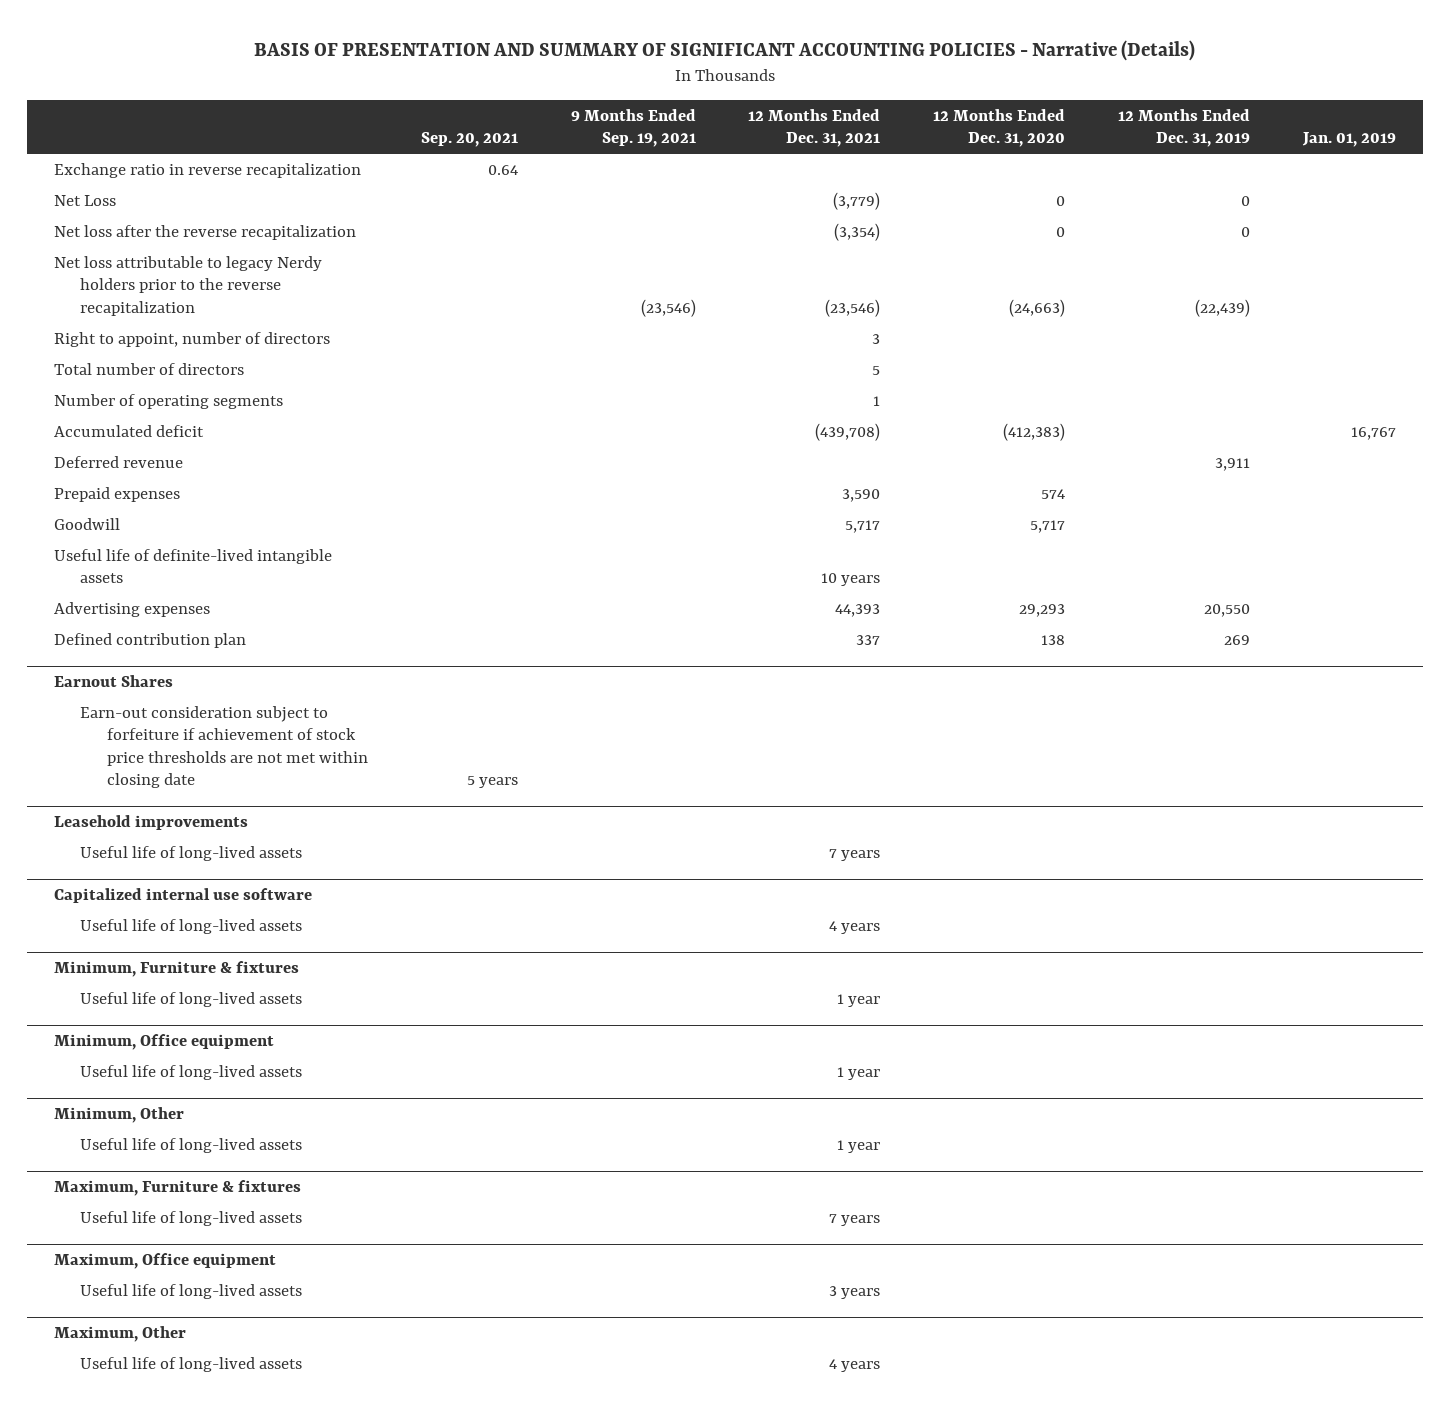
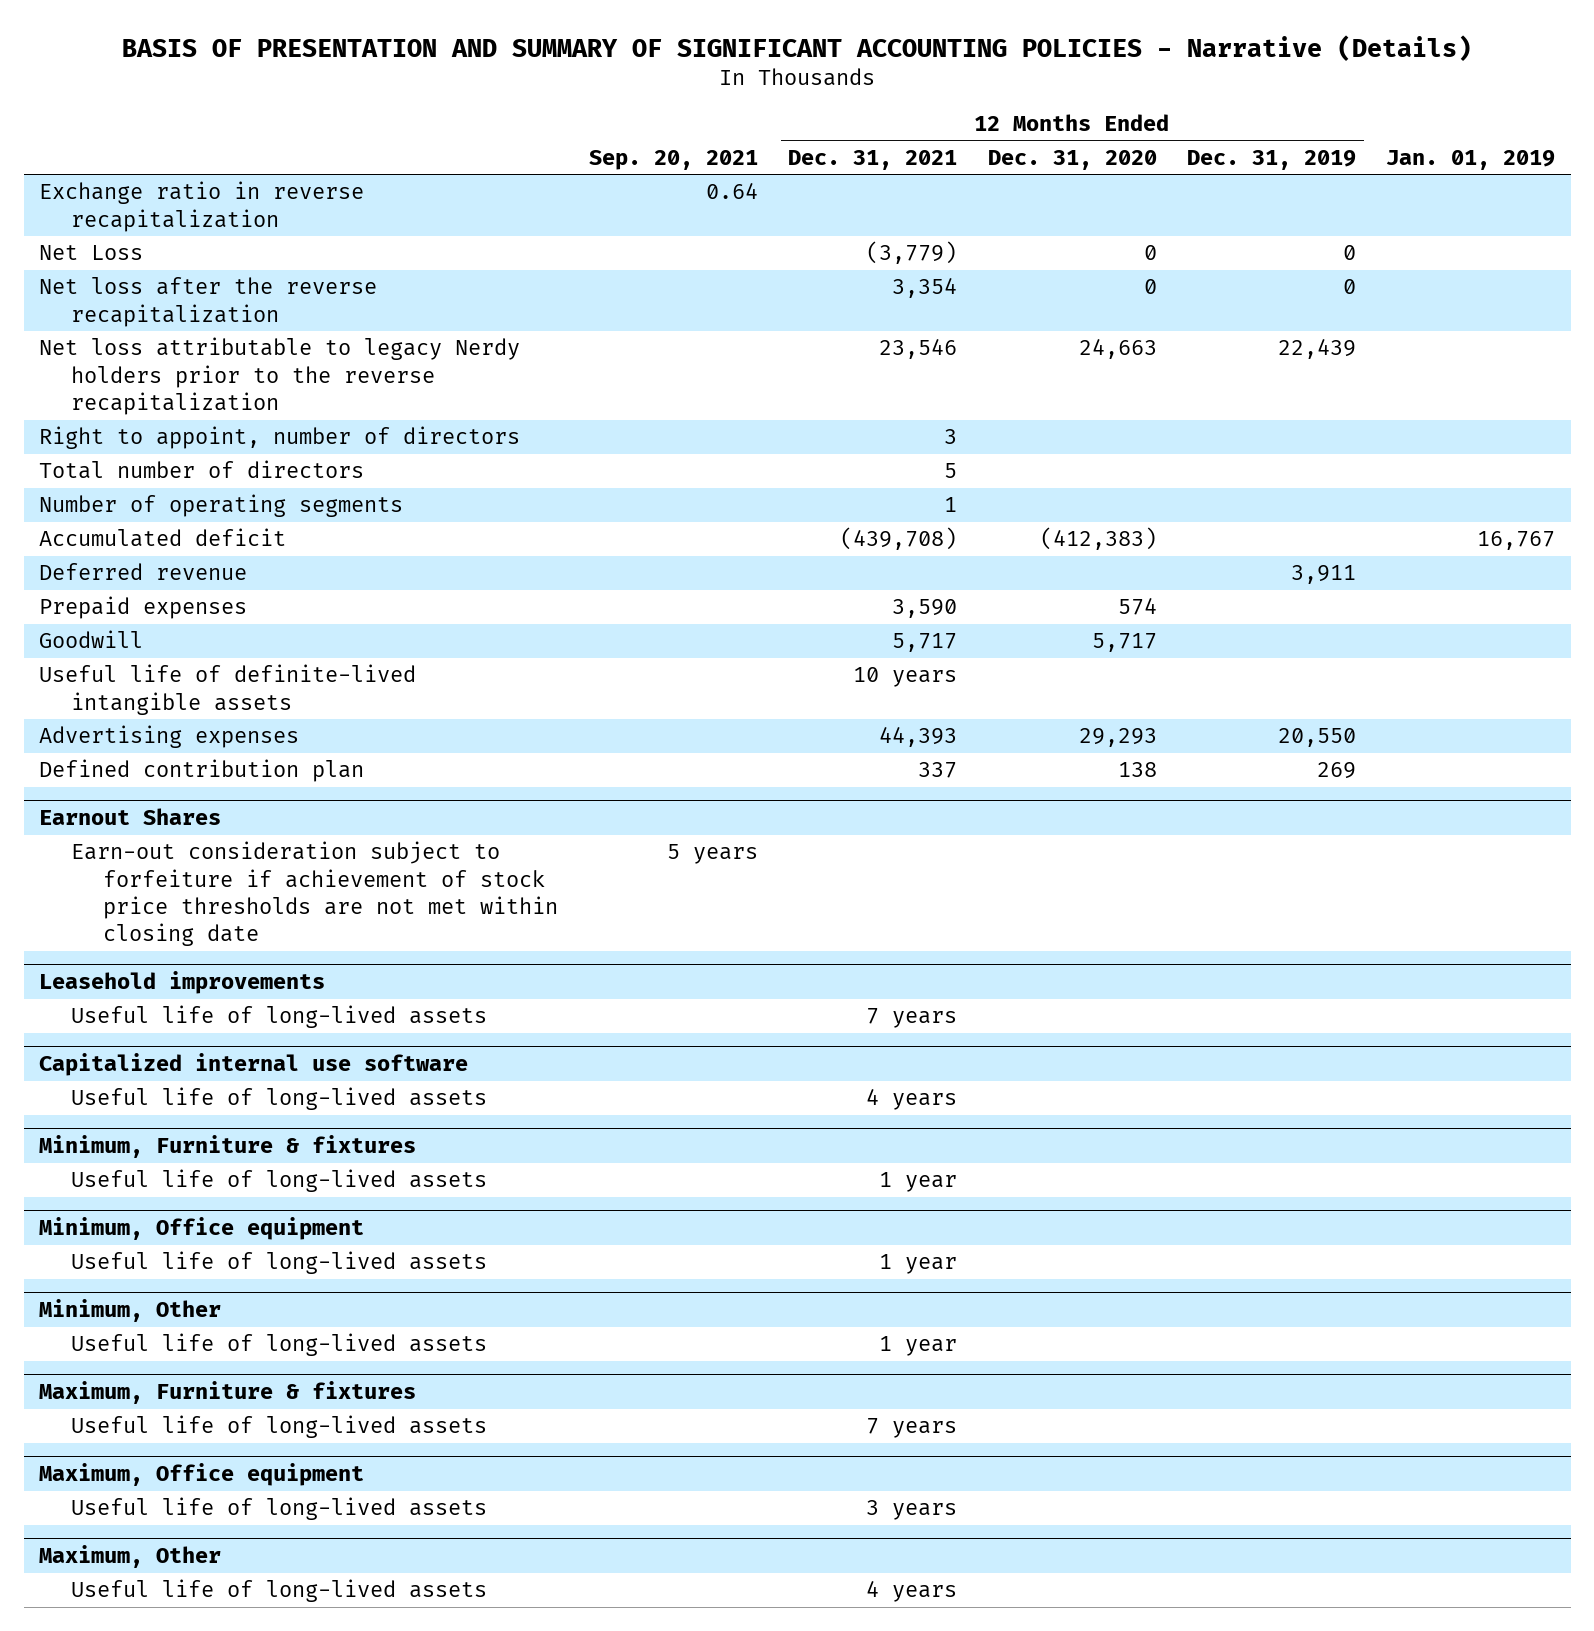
- | Sep. 20, 2021 | 9 Months Ended Sep. 19, 2021 | 12 Months Ended Dec. 31, 2021 | 12 Months Ended Dec. 31, 2020 | 12 Months Ended Dec. 31, 2019 | Jan. 01, 2019
+ | Sep. 20, 2021 | 12 Months Ended Dec. 31, 2021 | 12 Months Ended Dec. 31, 2020 | 12 Months Ended Dec. 31, 2019 | Jan. 01, 2019
- Net loss after the reverse recapitalization | | | (3,354) | 0 | 0 |
- Net loss attributable to legacy Nerdy holders prior to the reverse recapitalization | | (23,546) | (23,546) | (24,663) | (22,439) |
+ Net loss after the reverse recapitalization | | 3,354 | 0 | 0 |
+ Net loss attributable to legacy Nerdy holders prior to the reverse recapitalization | | 23,546 | 24,663 | 22,439 |

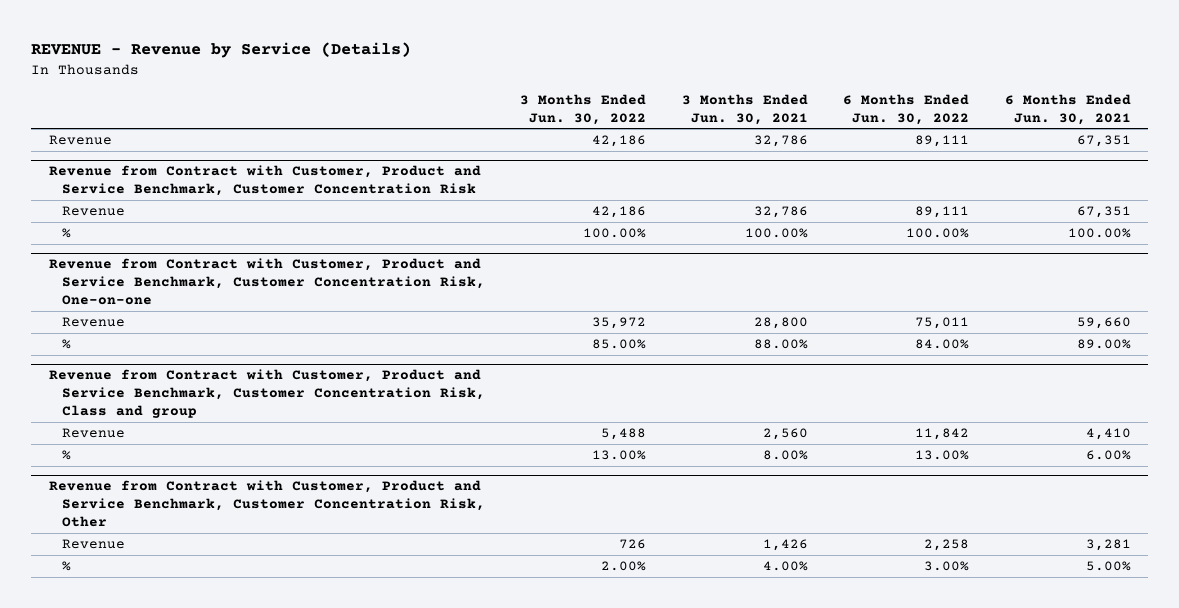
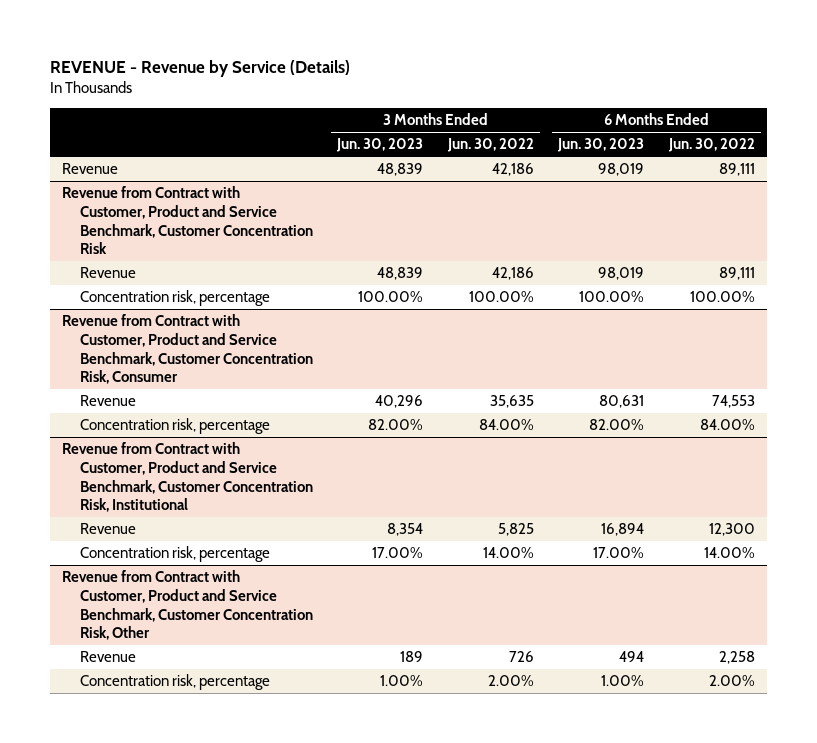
- | 3 Months Ended Jun. 30, 2022 | 3 Months Ended Jun. 30, 2021 | 6 Months Ended Jun. 30, 2022 | 6 Months Ended Jun. 30, 2021
+ | 3 Months Ended Jun. 30, 2023 | 3 Months Ended Jun. 30, 2022 | 6 Months Ended Jun. 30, 2023 | 6 Months Ended Jun. 30, 2022
@ Revenue from Contract with Customer, Product and Service Benchmark, Customer Concentration Risk
- % | 100.00% | 100.00% | 100.00% | 100.00%
- Revenue from Contract with Customer, Product and Service Benchmark, Customer Concentration Risk, One-on-one
- Revenue | 35,972 | 28,800 | 75,011 | 59,660
- % | 85.00% | 88.00% | 84.00% | 89.00%
- Revenue from Contract with Customer, Product and Service Benchmark, Customer Concentration Risk, Class and group
- Revenue | 5,488 | 2,560 | 11,842 | 4,410
- % | 13.00% | 8.00% | 13.00% | 6.00%
@ Revenue from Contract with Customer, Product and Service Benchmark, Customer Concentration Risk
+ Concentration risk, percentage | 100.00% | 100.00% | 100.00% | 100.00%
+ Revenue from Contract with Customer, Product and Service Benchmark, Customer Concentration Risk, Consumer
+ Revenue | 40,296 | 35,635 | 80,631 | 74,553
+ Concentration risk, percentage | 82.00% | 84.00% | 82.00% | 84.00%
+ Revenue from Contract with Customer, Product and Service Benchmark, Customer Concentration Risk, Institutional
+ Revenue | 8,354 | 5,825 | 16,894 | 12,300
+ Concentration risk, percentage | 17.00% | 14.00% | 17.00% | 14.00%
@ Revenue from Contract with Customer, Product and Service Benchmark, Customer Concentration Risk, Other
- % | 2.00% | 4.00% | 3.00% | 5.00%
+ Concentration risk, percentage | 1.00% | 2.00% | 1.00% | 2.00%

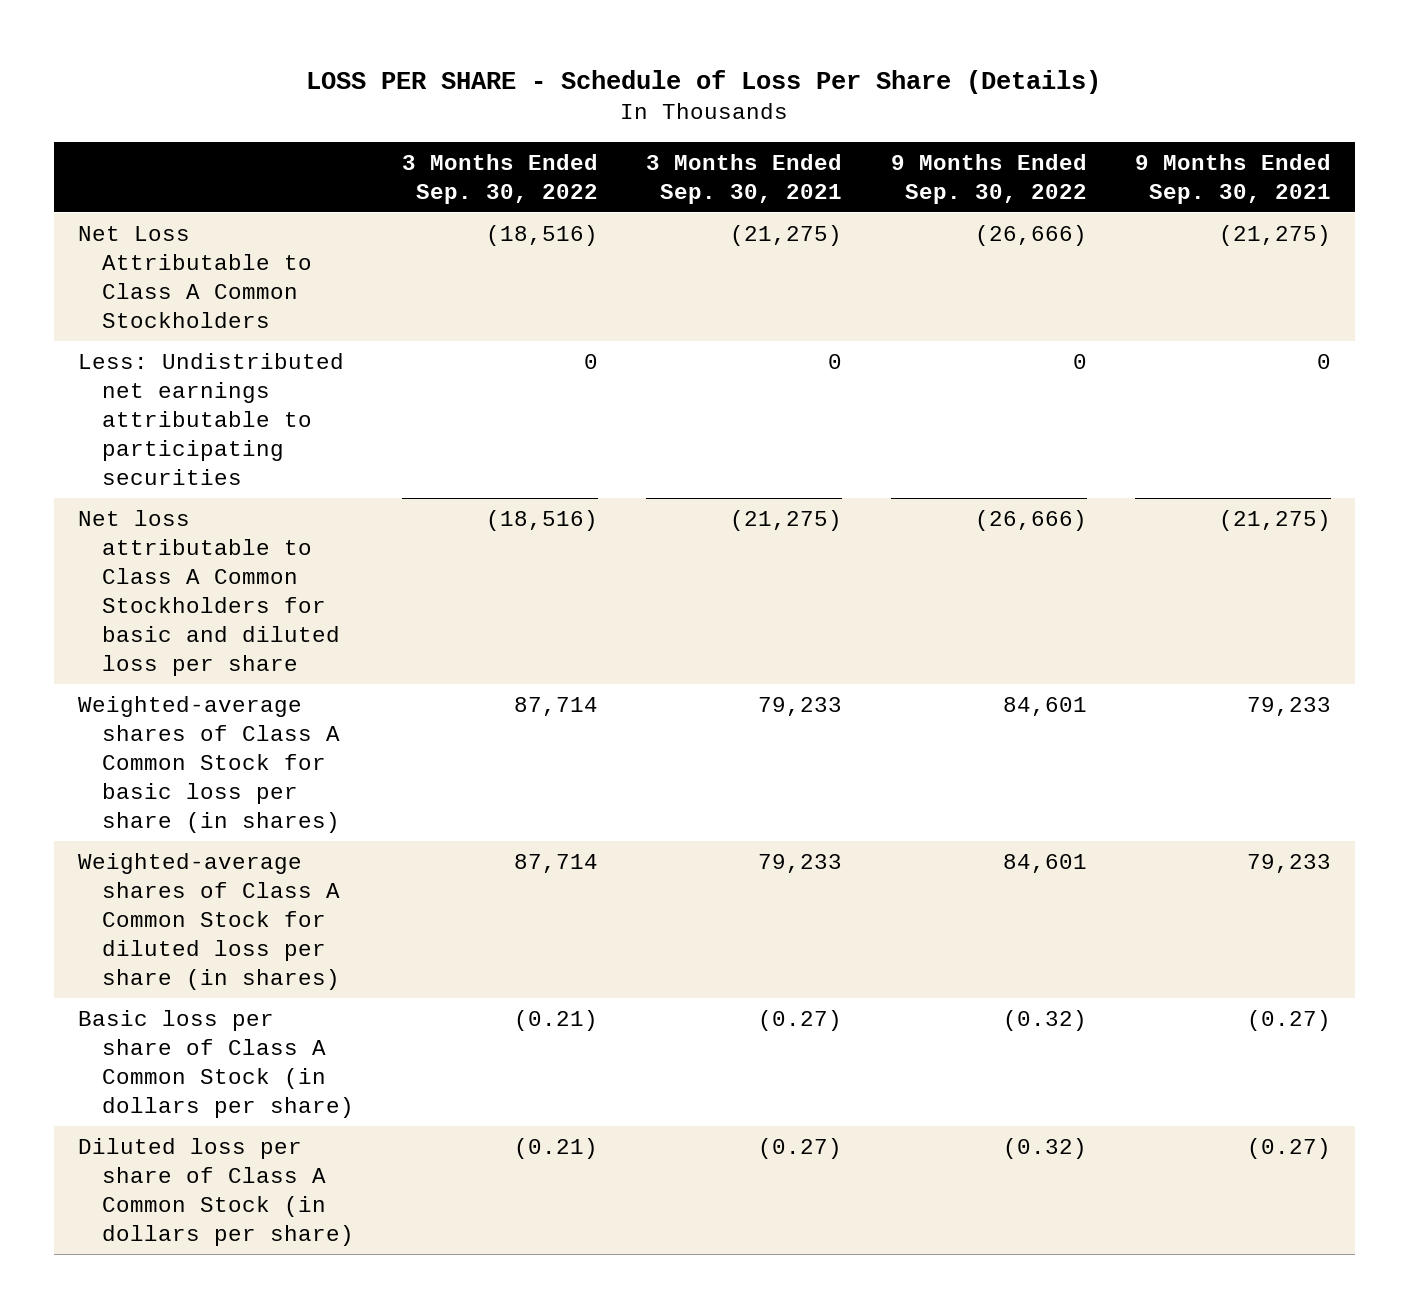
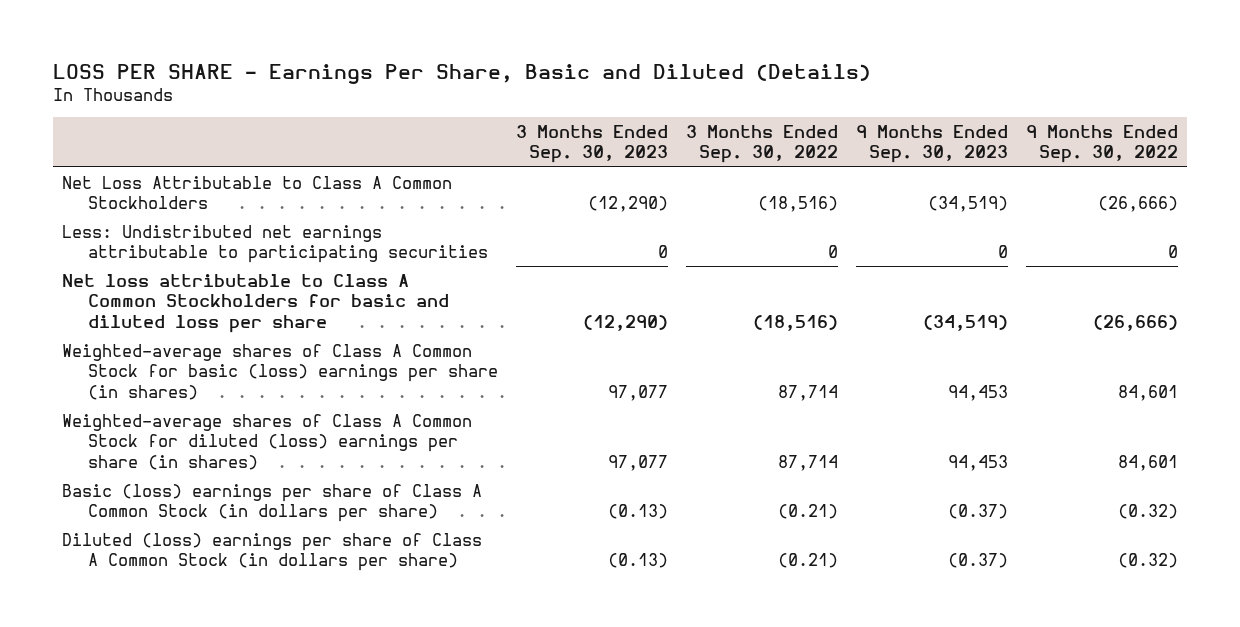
- LOSS PER SHARE - Schedule of Loss Per Share (Details)
+ LOSS PER SHARE - Earnings Per Share, Basic and Diluted (Details)
- | 3 Months Ended Sep. 30, 2022 | 3 Months Ended Sep. 30, 2021 | 9 Months Ended Sep. 30, 2022 | 9 Months Ended Sep. 30, 2021
+ | 3 Months Ended Sep. 30, 2023 | 3 Months Ended Sep. 30, 2022 | 9 Months Ended Sep. 30, 2023 | 9 Months Ended Sep. 30, 2022
- Weighted-average shares of Class A Common Stock for basic loss per share (in shares) | 87,714 | 79,233 | 84,601 | 79,233
- Weighted-average shares of Class A Common Stock for diluted loss per share (in shares) | 87,714 | 79,233 | 84,601 | 79,233
- Basic loss per share of Class A Common Stock (in dollars per share) | (0.21) | (0.27) | (0.32) | (0.27)
- Diluted loss per share of Class A Common Stock (in dollars per share) | (0.21) | (0.27) | (0.32) | (0.27)
+ Weighted-average shares of Class A Common Stock for basic (loss) earnings per share (in shares) | 97,077 | 87,714 | 94,453 | 84,601
+ Weighted-average shares of Class A Common Stock for diluted (loss) earnings per share (in shares) | 97,077 | 87,714 | 94,453 | 84,601
+ Basic (loss) earnings per share of Class A Common Stock (in dollars per share) | (0.13) | (0.21) | (0.37) | (0.32)
+ Diluted (loss) earnings per share of Class A Common Stock (in dollars per share) | (0.13) | (0.21) | (0.37) | (0.32)

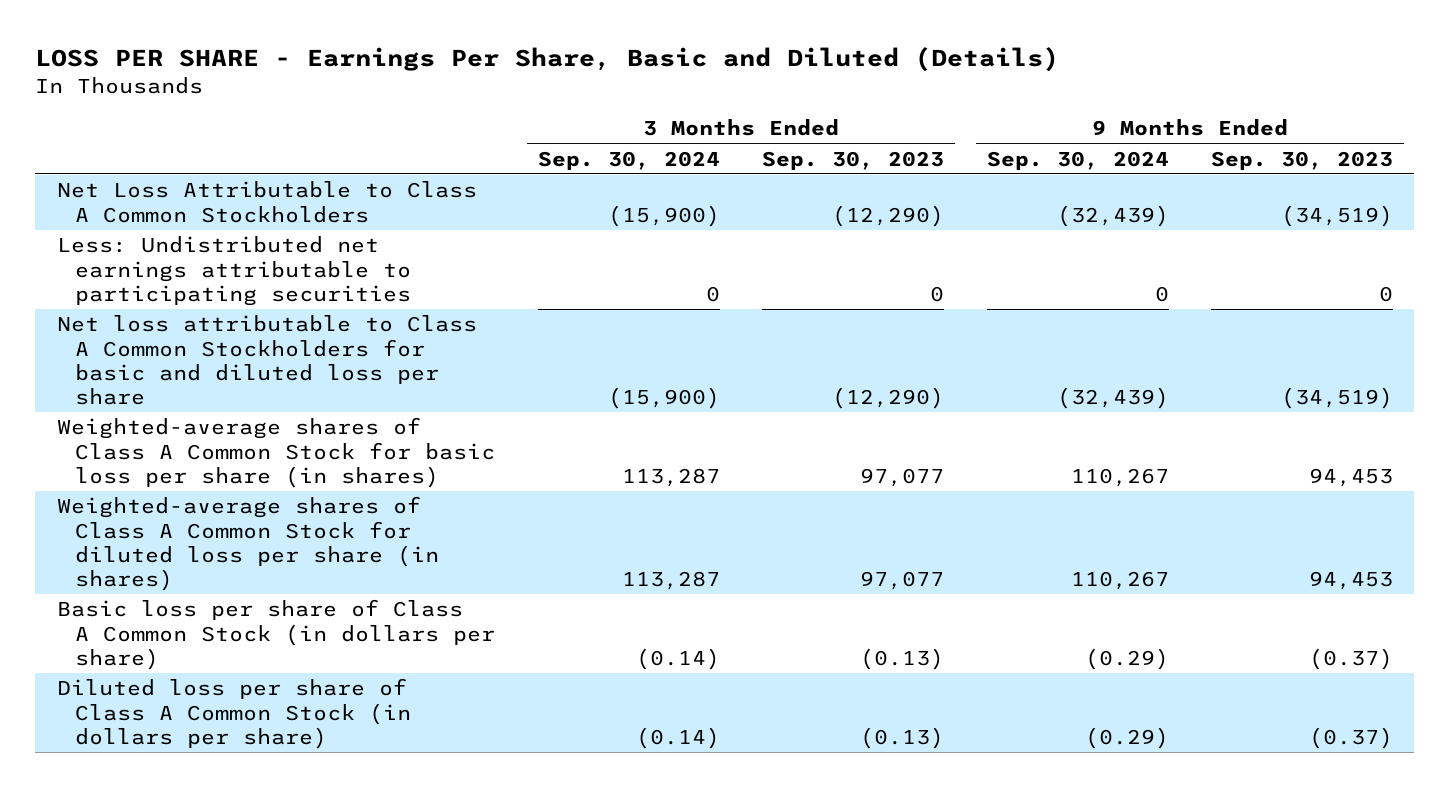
- | 3 Months Ended Sep. 30, 2023 | 3 Months Ended Sep. 30, 2022 | 9 Months Ended Sep. 30, 2023 | 9 Months Ended Sep. 30, 2022
+ | 3 Months Ended Sep. 30, 2024 | 3 Months Ended Sep. 30, 2023 | 9 Months Ended Sep. 30, 2024 | 9 Months Ended Sep. 30, 2023
- Weighted-average shares of Class A Common Stock for basic (loss) earnings per share (in shares) | 97,077 | 87,714 | 94,453 | 84,601
- Weighted-average shares of Class A Common Stock for diluted (loss) earnings per share (in shares) | 97,077 | 87,714 | 94,453 | 84,601
- Basic (loss) earnings per share of Class A Common Stock (in dollars per share) | (0.13) | (0.21) | (0.37) | (0.32)
- Diluted (loss) earnings per share of Class A Common Stock (in dollars per share) | (0.13) | (0.21) | (0.37) | (0.32)
+ Weighted-average shares of Class A Common Stock for basic loss per share (in shares) | 113,287 | 97,077 | 110,267 | 94,453
+ Weighted-average shares of Class A Common Stock for diluted loss per share (in shares) | 113,287 | 97,077 | 110,267 | 94,453
+ Basic loss per share of Class A Common Stock (in dollars per share) | (0.14) | (0.13) | (0.29) | (0.37)
+ Diluted loss per share of Class A Common Stock (in dollars per share) | (0.14) | (0.13) | (0.29) | (0.37)

